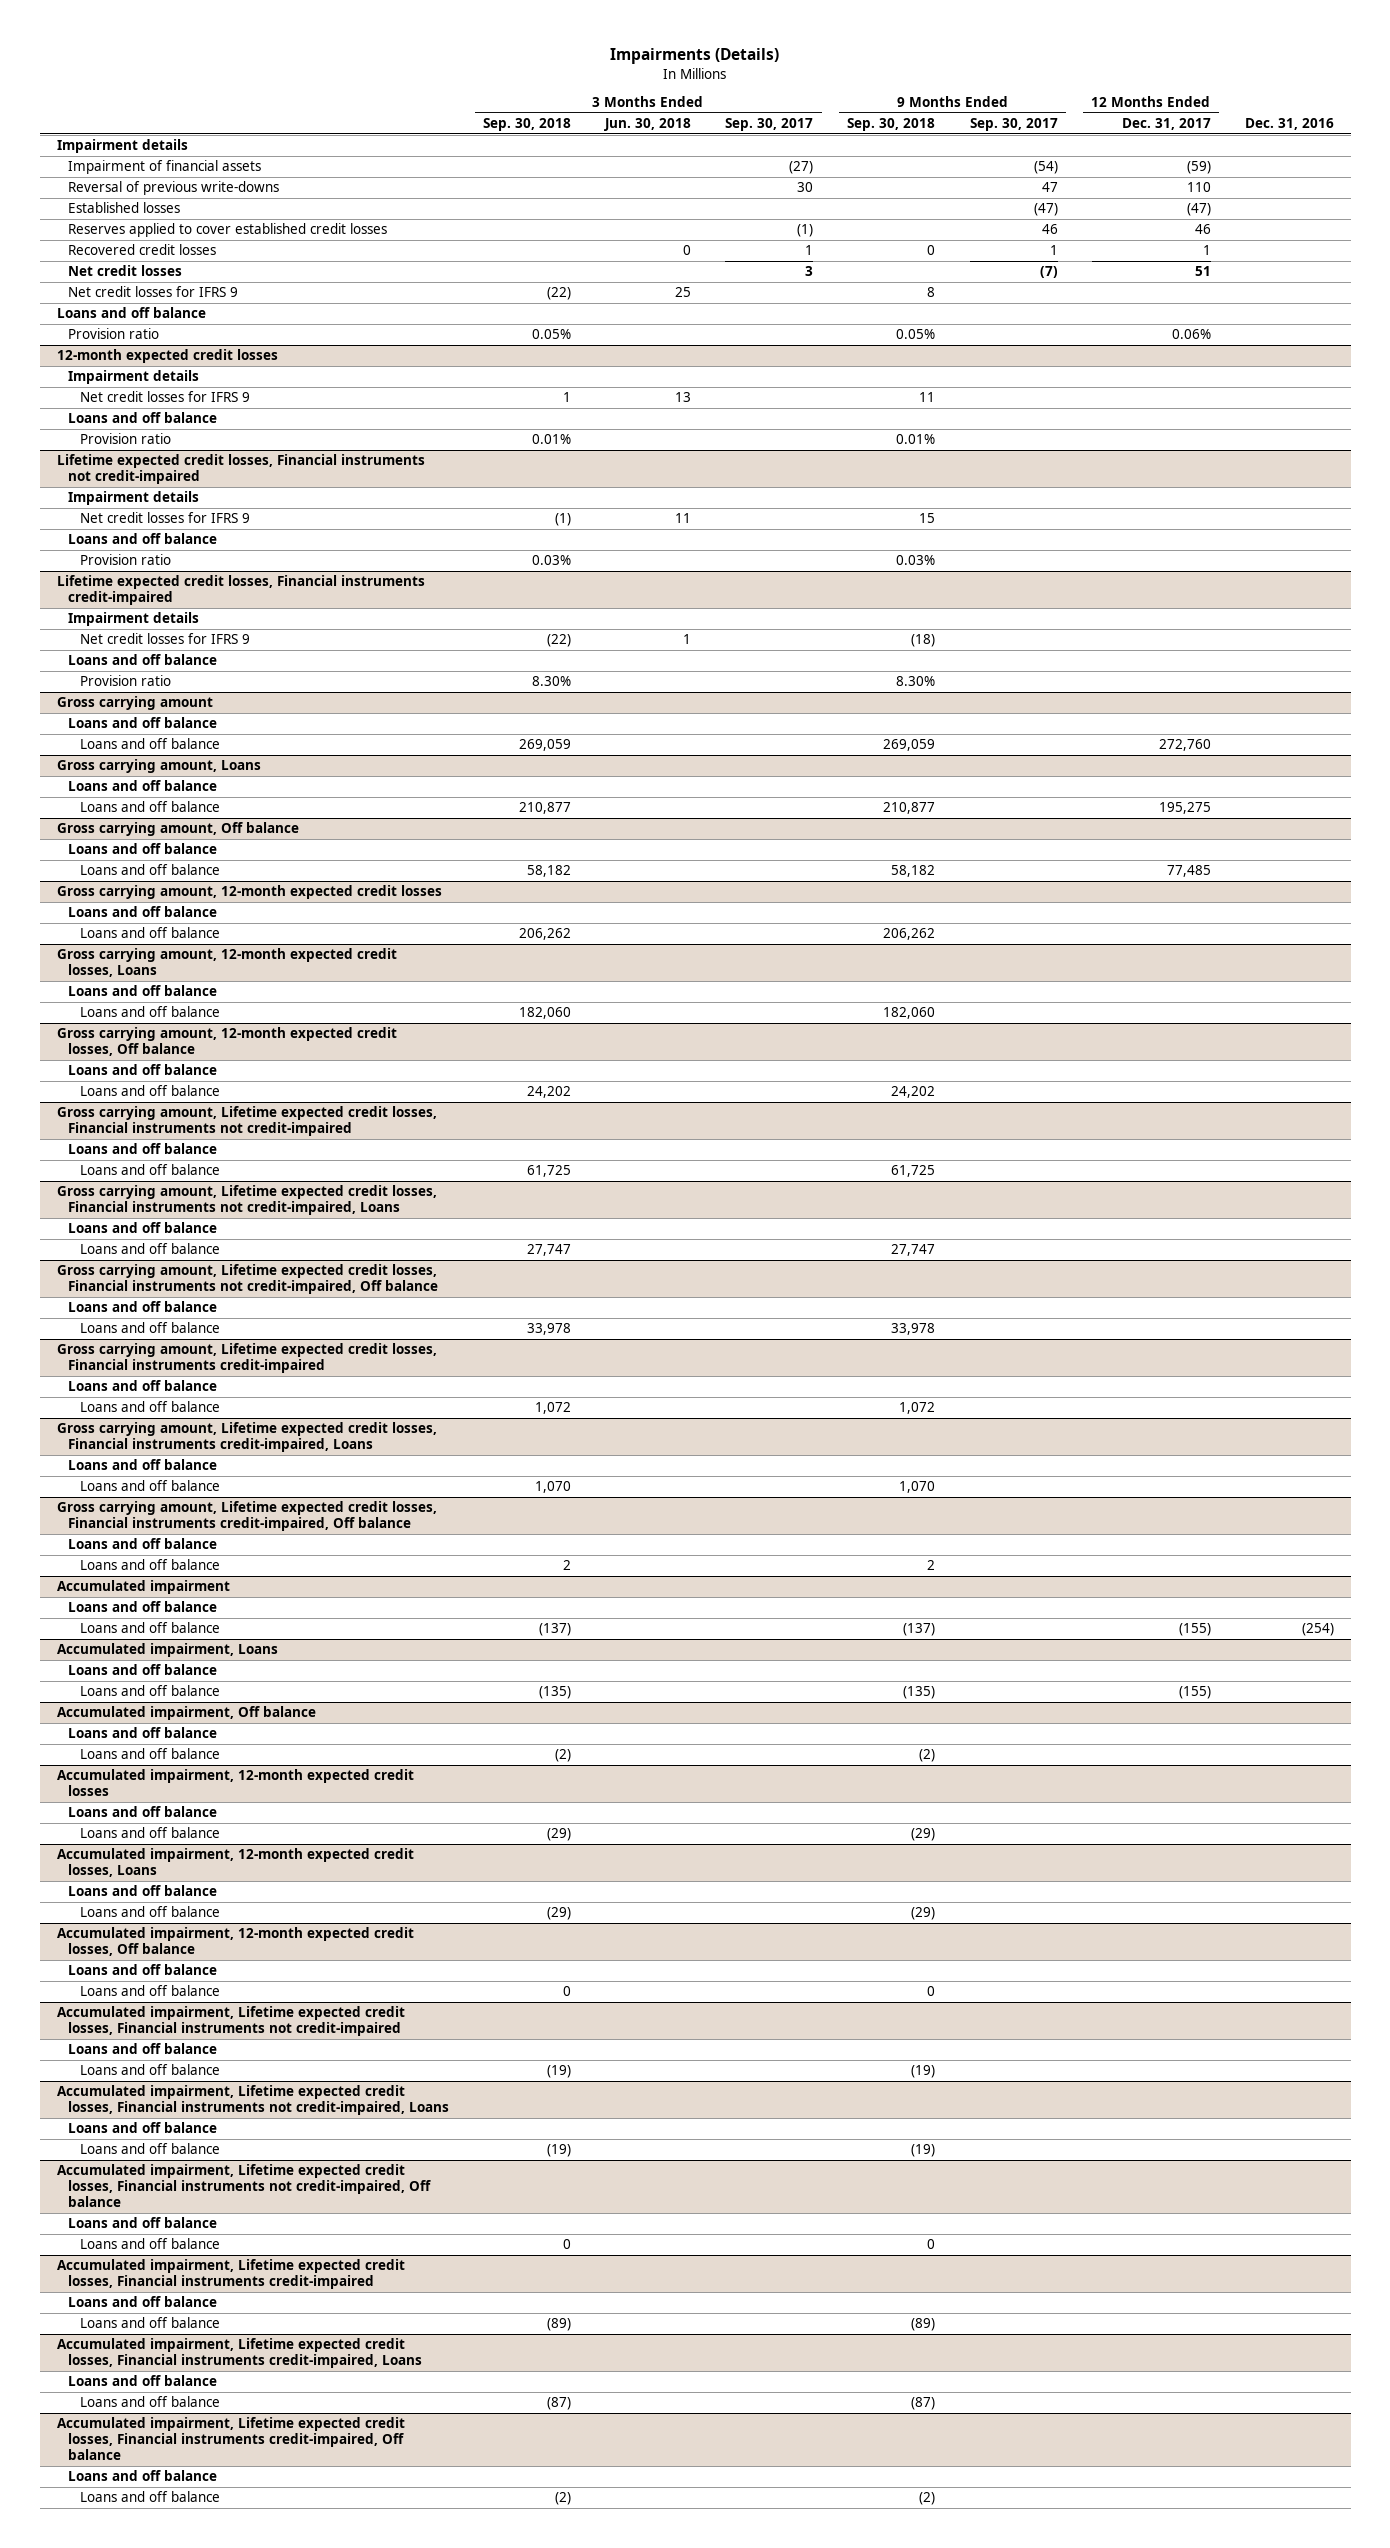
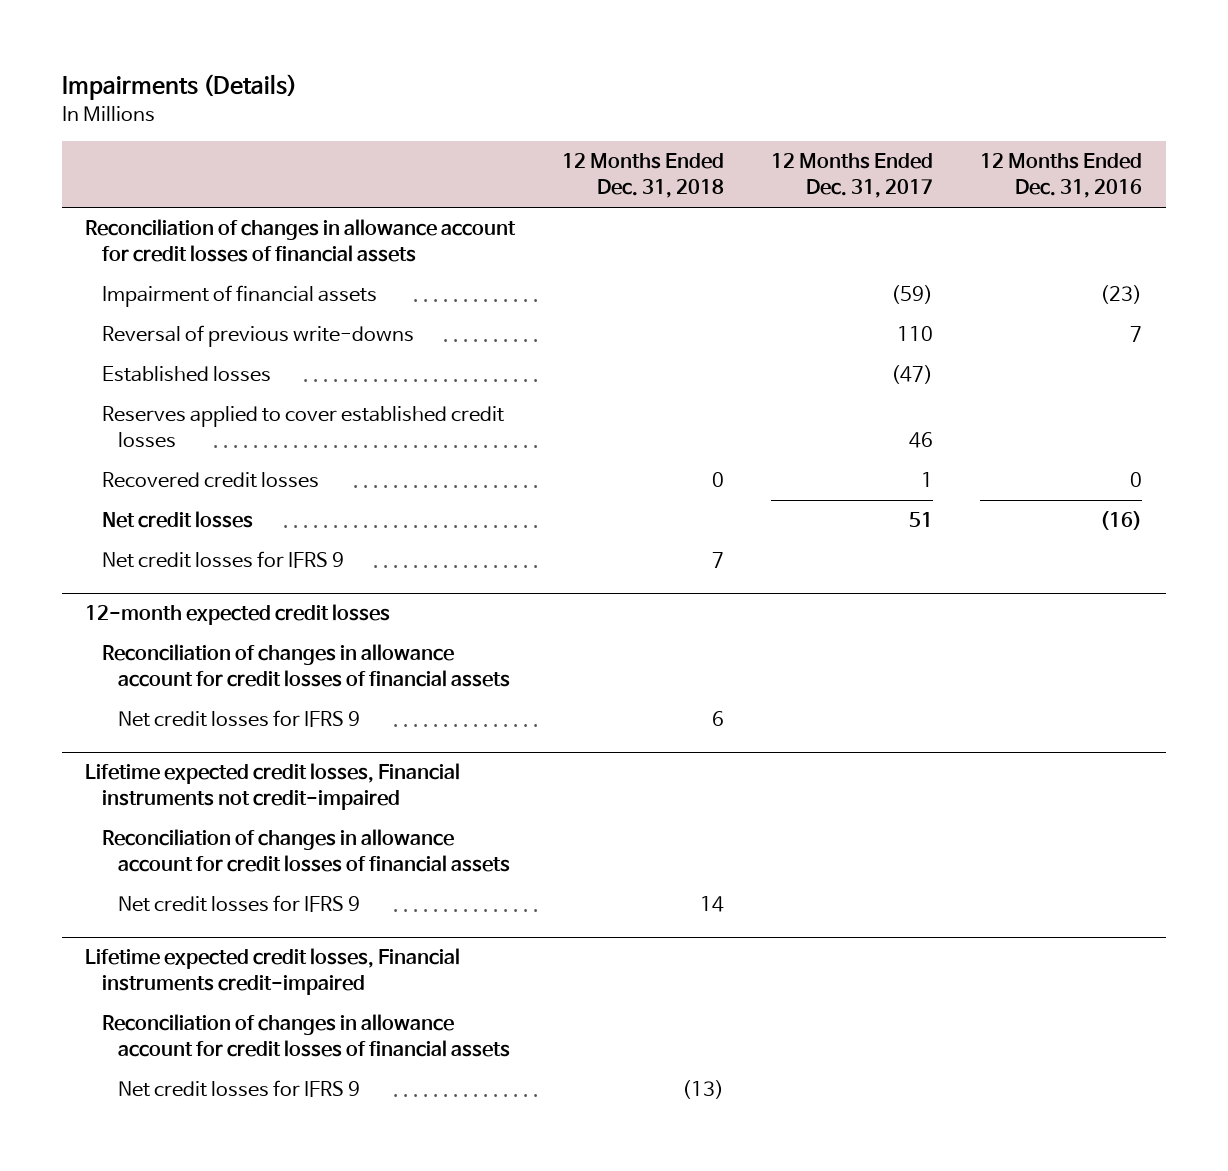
- | 3 Months Ended Sep. 30, 2018 | 3 Months Ended Jun. 30, 2018 | 3 Months Ended Sep. 30, 2017 | 9 Months Ended Sep. 30, 2018 | 9 Months Ended Sep. 30, 2017 | 12 Months Ended Dec. 31, 2017 | Dec. 31, 2016
+ | 12 Months Ended Dec. 31, 2018 | 12 Months Ended Dec. 31, 2017 | 12 Months Ended Dec. 31, 2016
- Impairment details
+ Reconciliation of changes in allowance account for credit losses of financial assets
- Loans and off balance
- Provision ratio | 0.05% | | | 0.05% | | 0.06% |
@ 12-month expected credit losses
- Impairment details
+ Reconciliation of changes in allowance account for credit losses of financial assets
- Loans and off balance
- Provision ratio | 0.01% | | | 0.01% | | |
@ Lifetime expected credit losses, Financial instruments not credit-impaired
- Impairment details
+ Reconciliation of changes in allowance account for credit losses of financial assets
- Loans and off balance
- Provision ratio | 0.03% | | | 0.03% | | |
@ Lifetime expected credit losses, Financial instruments credit-impaired
- Impairment details
+ Reconciliation of changes in allowance account for credit losses of financial assets
- Loans and off balance
- Provision ratio | 8.30% | | | 8.30% | | |
- Gross carrying amount
- Loans and off balance
- Loans and off balance | 269,059 | | | 269,059 | | 272,760 |
- Gross carrying amount, Loans
- Loans and off balance
- Loans and off balance | 210,877 | | | 210,877 | | 195,275 |
- Gross carrying amount, Off balance
- Loans and off balance
- Loans and off balance | 58,182 | | | 58,182 | | 77,485 |
- Gross carrying amount, 12-month expected credit losses
- Loans and off balance
- Loans and off balance | 206,262 | | | 206,262 | | |
- Gross carrying amount, 12-month expected credit losses, Loans
- Loans and off balance
- Loans and off balance | 182,060 | | | 182,060 | | |
- Gross carrying amount, 12-month expected credit losses, Off balance
- Loans and off balance
- Loans and off balance | 24,202 | | | 24,202 | | |
- Gross carrying amount, Lifetime expected credit losses, Financial instruments not credit-impaired
- Loans and off balance
- Loans and off balance | 61,725 | | | 61,725 | | |
- Gross carrying amount, Lifetime expected credit losses, Financial instruments not credit-impaired, Loans
- Loans and off balance
- Loans and off balance | 27,747 | | | 27,747 | | |
- Gross carrying amount, Lifetime expected credit losses, Financial instruments not credit-impaired, Off balance
- Loans and off balance
- Loans and off balance | 33,978 | | | 33,978 | | |
- Gross carrying amount, Lifetime expected credit losses, Financial instruments credit-impaired
- Loans and off balance
- Loans and off balance | 1,072 | | | 1,072 | | |
- Gross carrying amount, Lifetime expected credit losses, Financial instruments credit-impaired, Loans
- Loans and off balance
- Loans and off balance | 1,070 | | | 1,070 | | |
- Gross carrying amount, Lifetime expected credit losses, Financial instruments credit-impaired, Off balance
- Loans and off balance
- Loans and off balance | 2 | | | 2 | | |
- Accumulated impairment
- Loans and off balance
- Loans and off balance | (137) | | | (137) | | (155) | (254)
- Accumulated impairment, Loans
- Loans and off balance
- Loans and off balance | (135) | | | (135) | | (155) |
- Accumulated impairment, Off balance
- Loans and off balance
- Loans and off balance | (2) | | | (2) | | |
- Accumulated impairment, 12-month expected credit losses
- Loans and off balance
- Loans and off balance | (29) | | | (29) | | |
- Accumulated impairment, 12-month expected credit losses, Loans
- Loans and off balance
- Loans and off balance | (29) | | | (29) | | |
- Accumulated impairment, 12-month expected credit losses, Off balance
- Loans and off balance
- Loans and off balance | 0 | | | 0 | | |
- Accumulated impairment, Lifetime expected credit losses, Financial instruments not credit-impaired
- Loans and off balance
- Loans and off balance | (19) | | | (19) | | |
- Accumulated impairment, Lifetime expected credit losses, Financial instruments not credit-impaired, Loans
- Loans and off balance
- Loans and off balance | (19) | | | (19) | | |
- Accumulated impairment, Lifetime expected credit losses, Financial instruments not credit-impaired, Off balance
- Loans and off balance
- Loans and off balance | 0 | | | 0 | | |
- Accumulated impairment, Lifetime expected credit losses, Financial instruments credit-impaired
- Loans and off balance
- Loans and off balance | (89) | | | (89) | | |
- Accumulated impairment, Lifetime expected credit losses, Financial instruments credit-impaired, Loans
- Loans and off balance
- Loans and off balance | (87) | | | (87) | | |
- Accumulated impairment, Lifetime expected credit losses, Financial instruments credit-impaired, Off balance
- Loans and off balance
- Loans and off balance | (2) | | | (2) | | |

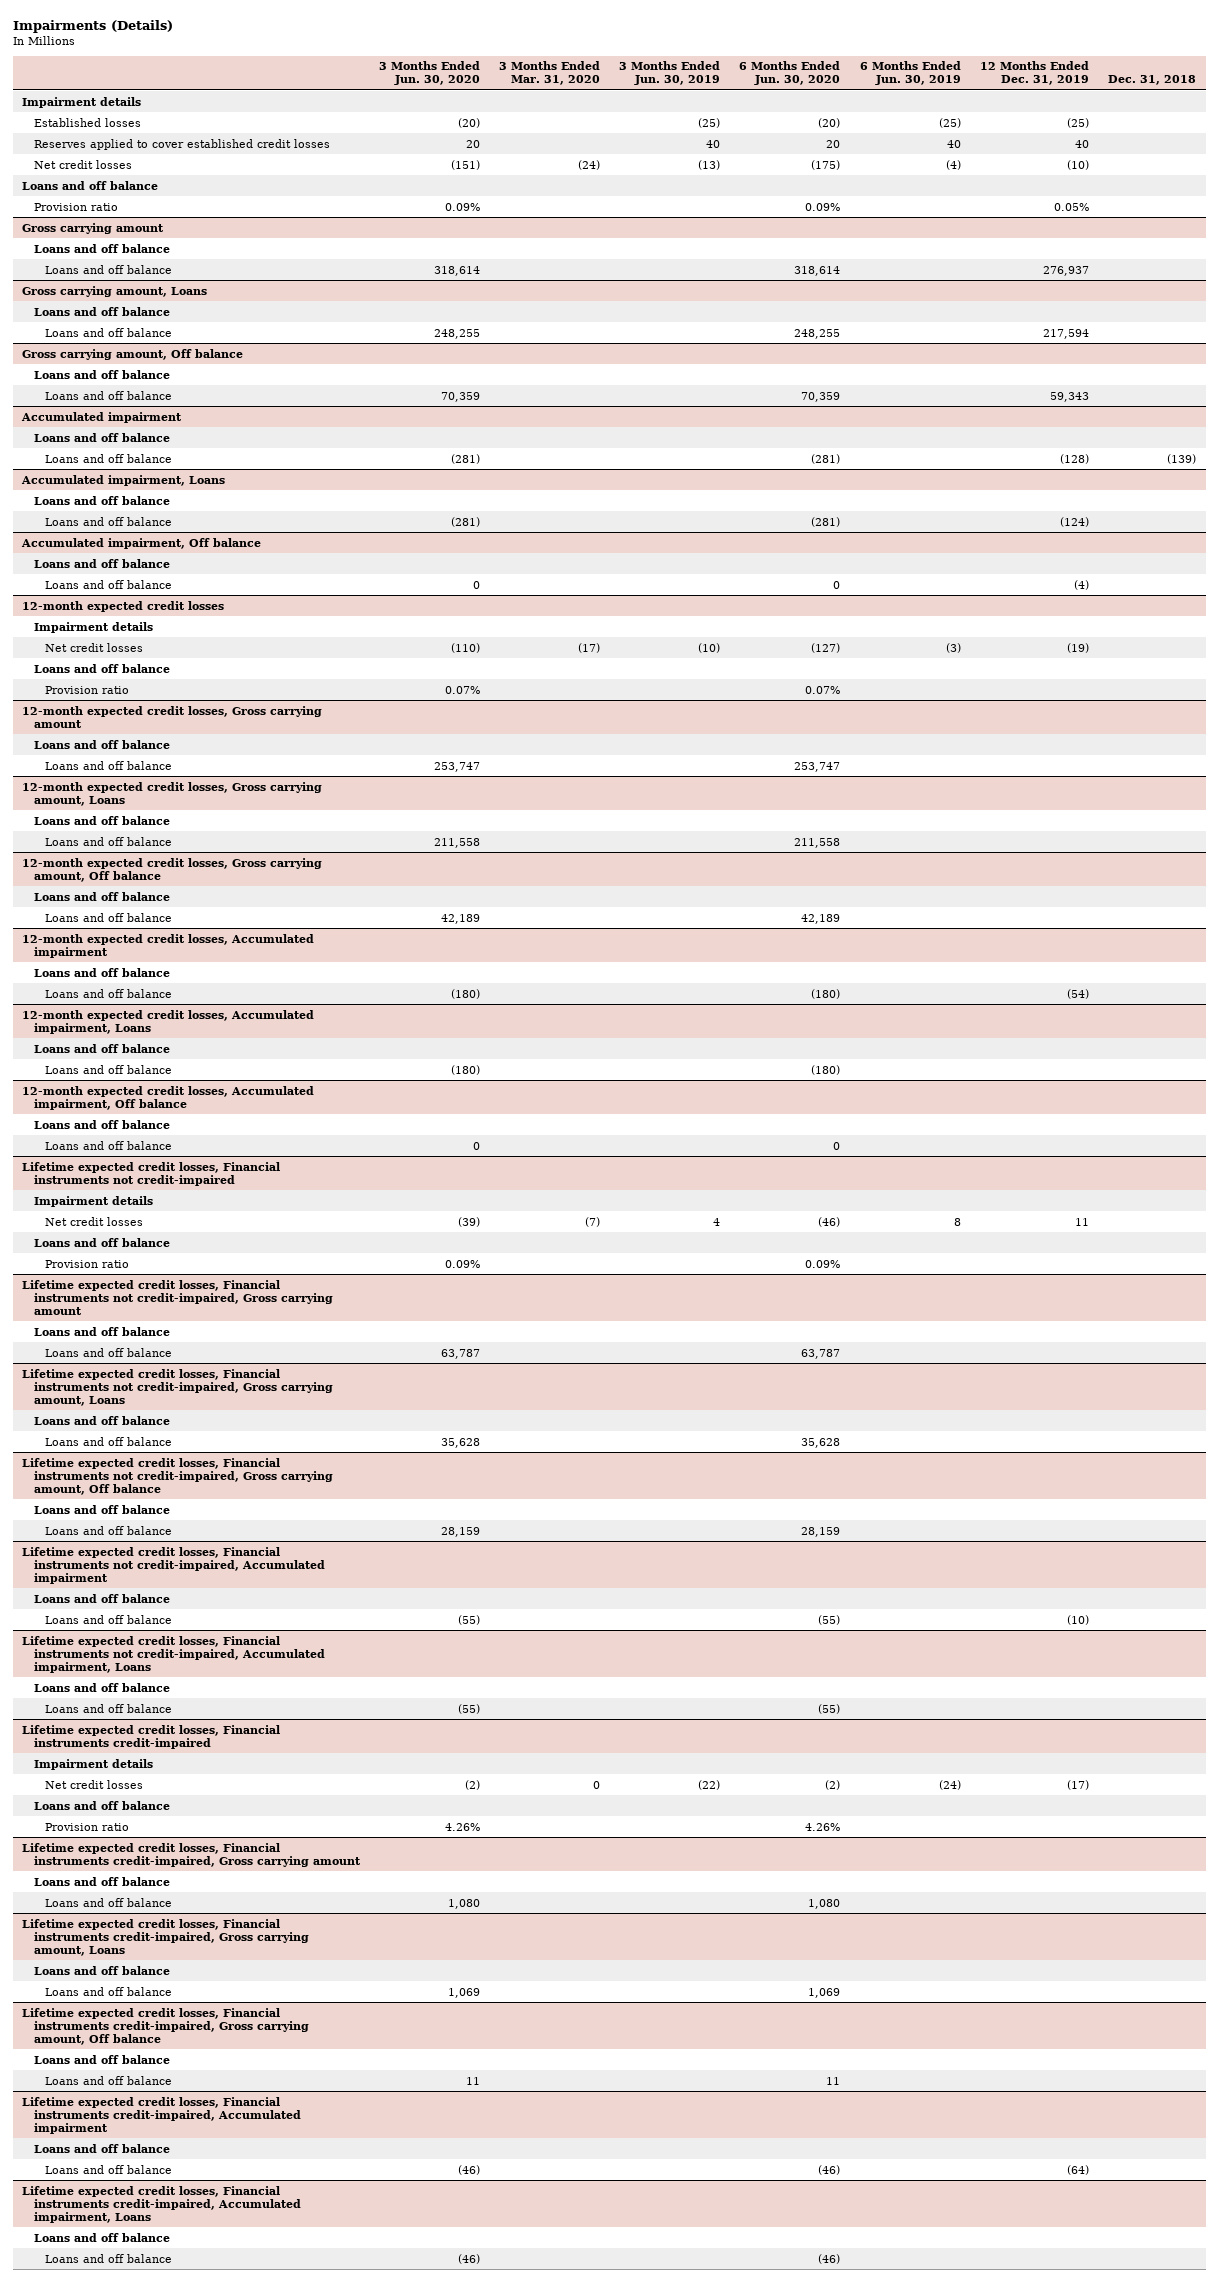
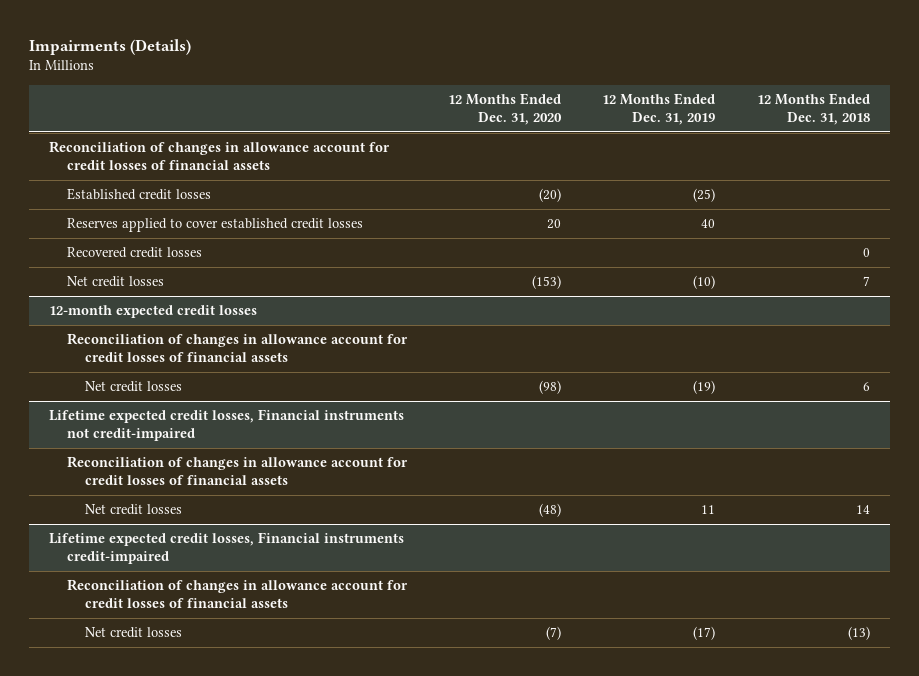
- | 3 Months Ended Jun. 30, 2020 | 3 Months Ended Mar. 31, 2020 | 3 Months Ended Jun. 30, 2019 | 6 Months Ended Jun. 30, 2020 | 6 Months Ended Jun. 30, 2019 | 12 Months Ended Dec. 31, 2019 | Dec. 31, 2018
+ | 12 Months Ended Dec. 31, 2020 | 12 Months Ended Dec. 31, 2019 | 12 Months Ended Dec. 31, 2018
- Impairment details
- Established losses | (20) | | (25) | (20) | (25) | (25) |
+ Reconciliation of changes in allowance account for credit losses of financial assets
+ Established credit losses | (20) | (25) |
+ Recovered credit losses | | | 0
- Loans and off balance
- Provision ratio | 0.09% | | | 0.09% | | 0.05% |
- Gross carrying amount
- Loans and off balance
- Loans and off balance | 318,614 | | | 318,614 | | 276,937 |
- Gross carrying amount, Loans
- Loans and off balance
- Loans and off balance | 248,255 | | | 248,255 | | 217,594 |
- Gross carrying amount, Off balance
- Loans and off balance
- Loans and off balance | 70,359 | | | 70,359 | | 59,343 |
- Accumulated impairment
- Loans and off balance
- Loans and off balance | (281) | | | (281) | | (128) | (139)
- Accumulated impairment, Loans
- Loans and off balance
- Loans and off balance | (281) | | | (281) | | (124) |
- Accumulated impairment, Off balance
- Loans and off balance
- Loans and off balance | 0 | | | 0 | | (4) |
@ 12-month expected credit losses
- Impairment details
+ Reconciliation of changes in allowance account for credit losses of financial assets
- Loans and off balance
- Provision ratio | 0.07% | | | 0.07% | | |
- 12-month expected credit losses, Gross carrying amount
- Loans and off balance
- Loans and off balance | 253,747 | | | 253,747 | | |
- 12-month expected credit losses, Gross carrying amount, Loans
- Loans and off balance
- Loans and off balance | 211,558 | | | 211,558 | | |
- 12-month expected credit losses, Gross carrying amount, Off balance
- Loans and off balance
- Loans and off balance | 42,189 | | | 42,189 | | |
- 12-month expected credit losses, Accumulated impairment
- Loans and off balance
- Loans and off balance | (180) | | | (180) | | (54) |
- 12-month expected credit losses, Accumulated impairment, Loans
- Loans and off balance
- Loans and off balance | (180) | | | (180) | | |
- 12-month expected credit losses, Accumulated impairment, Off balance
- Loans and off balance
- Loans and off balance | 0 | | | 0 | | |
@ Lifetime expected credit losses, Financial instruments not credit-impaired
- Impairment details
+ Reconciliation of changes in allowance account for credit losses of financial assets
- Loans and off balance
- Provision ratio | 0.09% | | | 0.09% | | |
- Lifetime expected credit losses, Financial instruments not credit-impaired, Gross carrying amount
- Loans and off balance
- Loans and off balance | 63,787 | | | 63,787 | | |
- Lifetime expected credit losses, Financial instruments not credit-impaired, Gross carrying amount, Loans
- Loans and off balance
- Loans and off balance | 35,628 | | | 35,628 | | |
- Lifetime expected credit losses, Financial instruments not credit-impaired, Gross carrying amount, Off balance
- Loans and off balance
- Loans and off balance | 28,159 | | | 28,159 | | |
- Lifetime expected credit losses, Financial instruments not credit-impaired, Accumulated impairment
- Loans and off balance
- Loans and off balance | (55) | | | (55) | | (10) |
- Lifetime expected credit losses, Financial instruments not credit-impaired, Accumulated impairment, Loans
- Loans and off balance
- Loans and off balance | (55) | | | (55) | | |
@ Lifetime expected credit losses, Financial instruments credit-impaired
- Impairment details
+ Reconciliation of changes in allowance account for credit losses of financial assets
- Loans and off balance
- Provision ratio | 4.26% | | | 4.26% | | |
- Lifetime expected credit losses, Financial instruments credit-impaired, Gross carrying amount
- Loans and off balance
- Loans and off balance | 1,080 | | | 1,080 | | |
- Lifetime expected credit losses, Financial instruments credit-impaired, Gross carrying amount, Loans
- Loans and off balance
- Loans and off balance | 1,069 | | | 1,069 | | |
- Lifetime expected credit losses, Financial instruments credit-impaired, Gross carrying amount, Off balance
- Loans and off balance
- Loans and off balance | 11 | | | 11 | | |
- Lifetime expected credit losses, Financial instruments credit-impaired, Accumulated impairment
- Loans and off balance
- Loans and off balance | (46) | | | (46) | | (64) |
- Lifetime expected credit losses, Financial instruments credit-impaired, Accumulated impairment, Loans
- Loans and off balance
- Loans and off balance | (46) | | | (46) | | |

